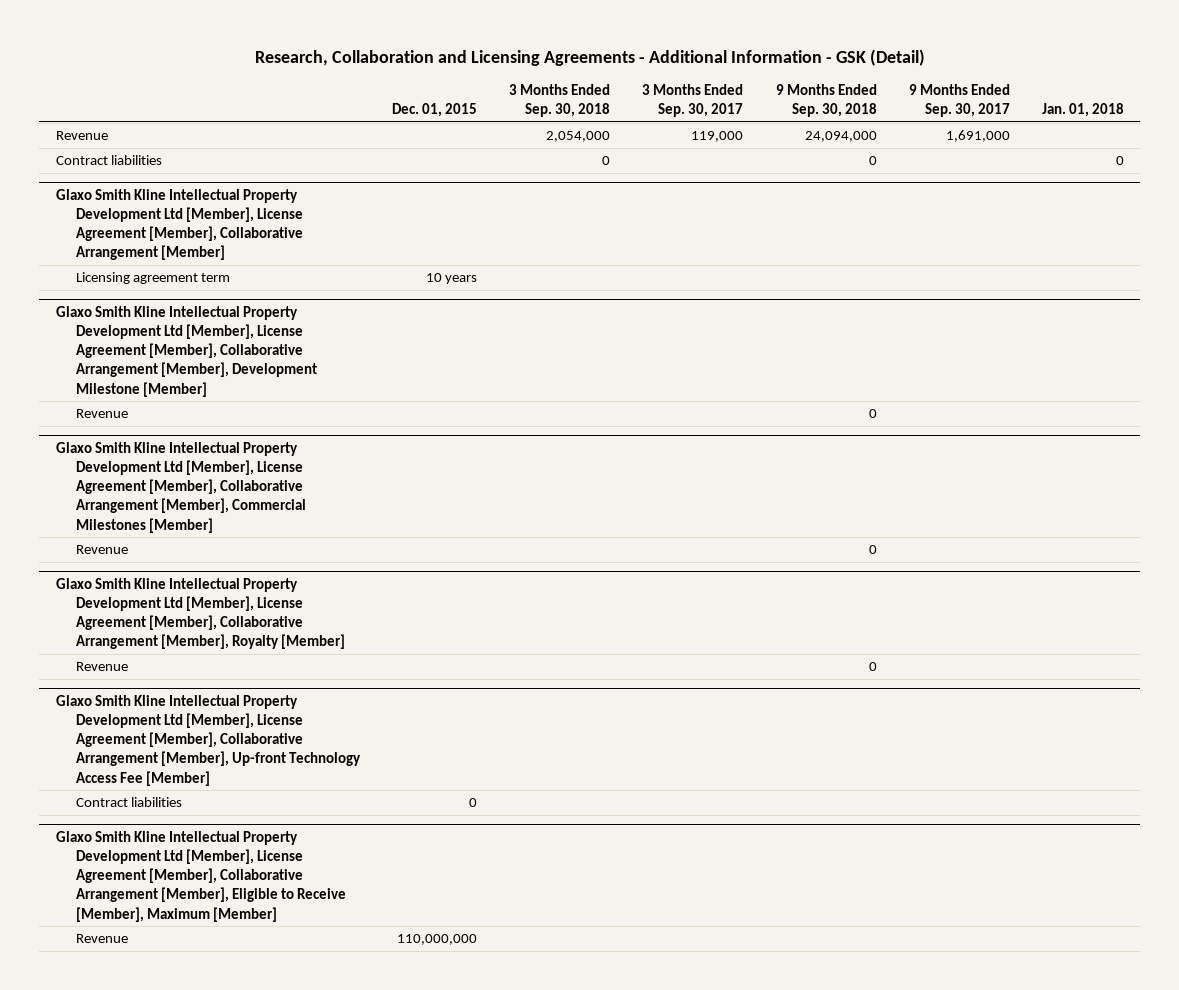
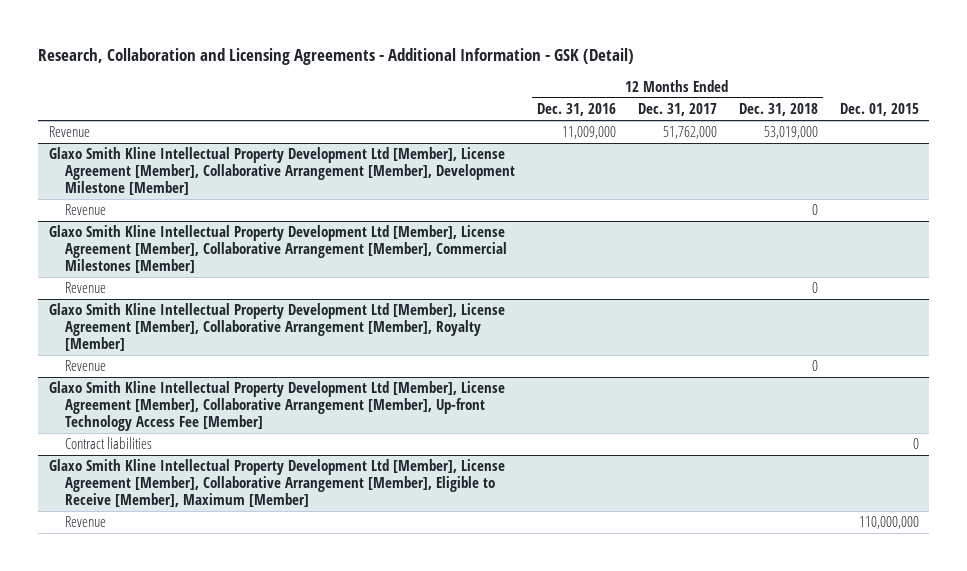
- | Dec. 01, 2015 | 3 Months Ended Sep. 30, 2018 | 3 Months Ended Sep. 30, 2017 | 9 Months Ended Sep. 30, 2018 | 9 Months Ended Sep. 30, 2017 | Jan. 01, 2018
+ | 12 Months Ended Dec. 31, 2016 | 12 Months Ended Dec. 31, 2017 | 12 Months Ended Dec. 31, 2018 | Dec. 01, 2015
- Contract liabilities | | 0 | | 0 | | 0
- Glaxo Smith Kline Intellectual Property Development Ltd [Member], License Agreement [Member], Collaborative Arrangement [Member]
- Licensing agreement term | 10 years | | | | |

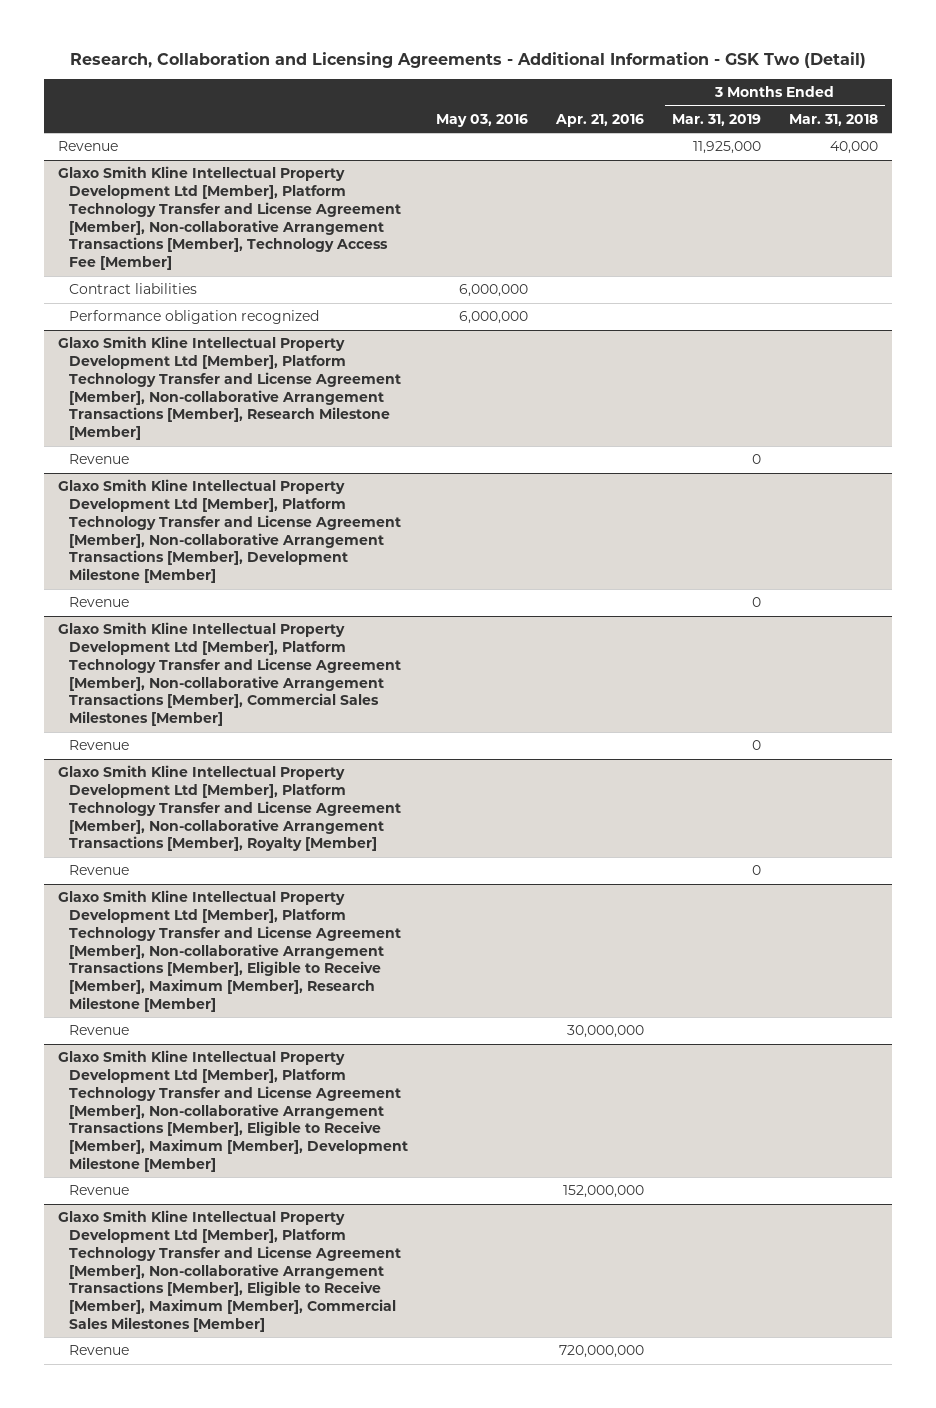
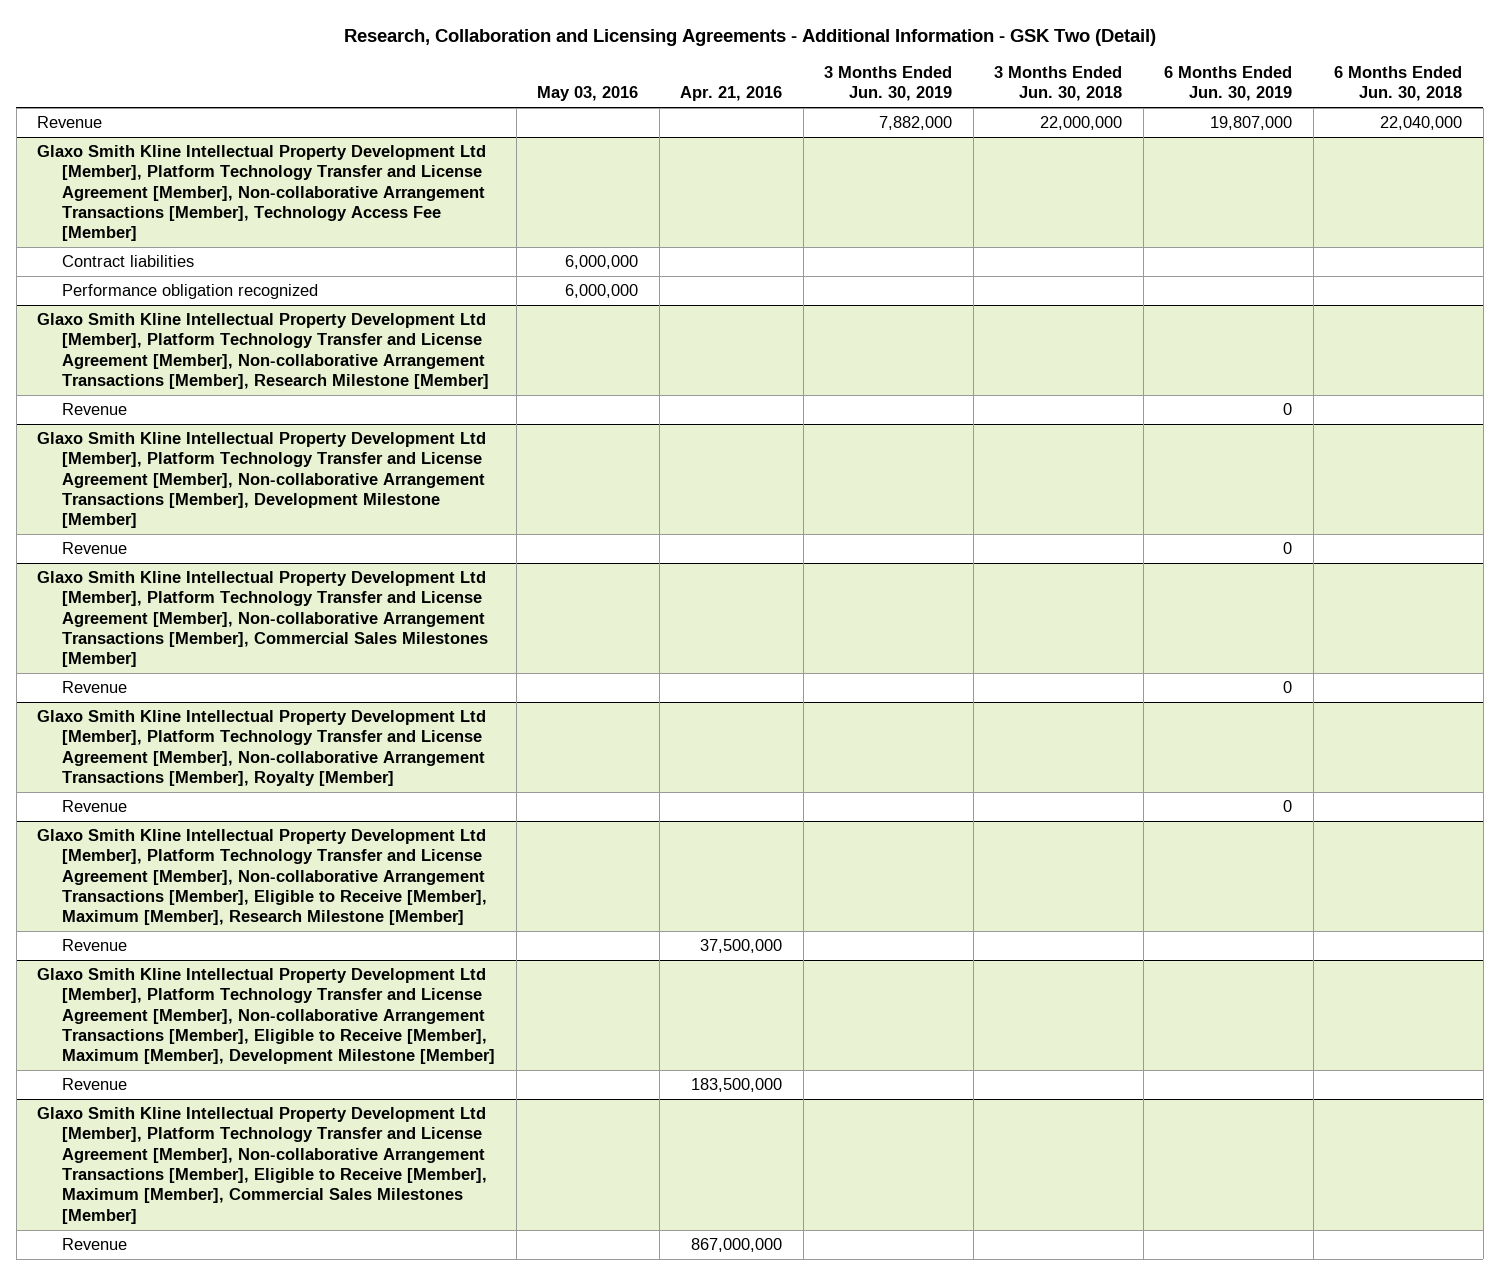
- | May 03, 2016 | Apr. 21, 2016 | 3 Months Ended Mar. 31, 2019 | 3 Months Ended Mar. 31, 2018
+ | May 03, 2016 | Apr. 21, 2016 | 3 Months Ended Jun. 30, 2019 | 3 Months Ended Jun. 30, 2018 | 6 Months Ended Jun. 30, 2019 | 6 Months Ended Jun. 30, 2018
@ Glaxo Smith Kline Intellectual Property Development Ltd [Member], Platform Technology Transfer and License Agreement [Member], Non-collaborative Arrangement Transactions [Member], Eligible to Receive [Member], Maximum [Member], Research Milestone [Member]
- Revenue | | 30,000,000 | |
+ Revenue | | 37,500,000 | | | |
@ Glaxo Smith Kline Intellectual Property Development Ltd [Member], Platform Technology Transfer and License Agreement [Member], Non-collaborative Arrangement Transactions [Member], Eligible to Receive [Member], Maximum [Member], Development Milestone [Member]
- Revenue | | 152,000,000 | |
+ Revenue | | 183,500,000 | | | |
@ Glaxo Smith Kline Intellectual Property Development Ltd [Member], Platform Technology Transfer and License Agreement [Member], Non-collaborative Arrangement Transactions [Member], Eligible to Receive [Member], Maximum [Member], Commercial Sales Milestones [Member]
- Revenue | | 720,000,000 | |
+ Revenue | | 867,000,000 | | | |

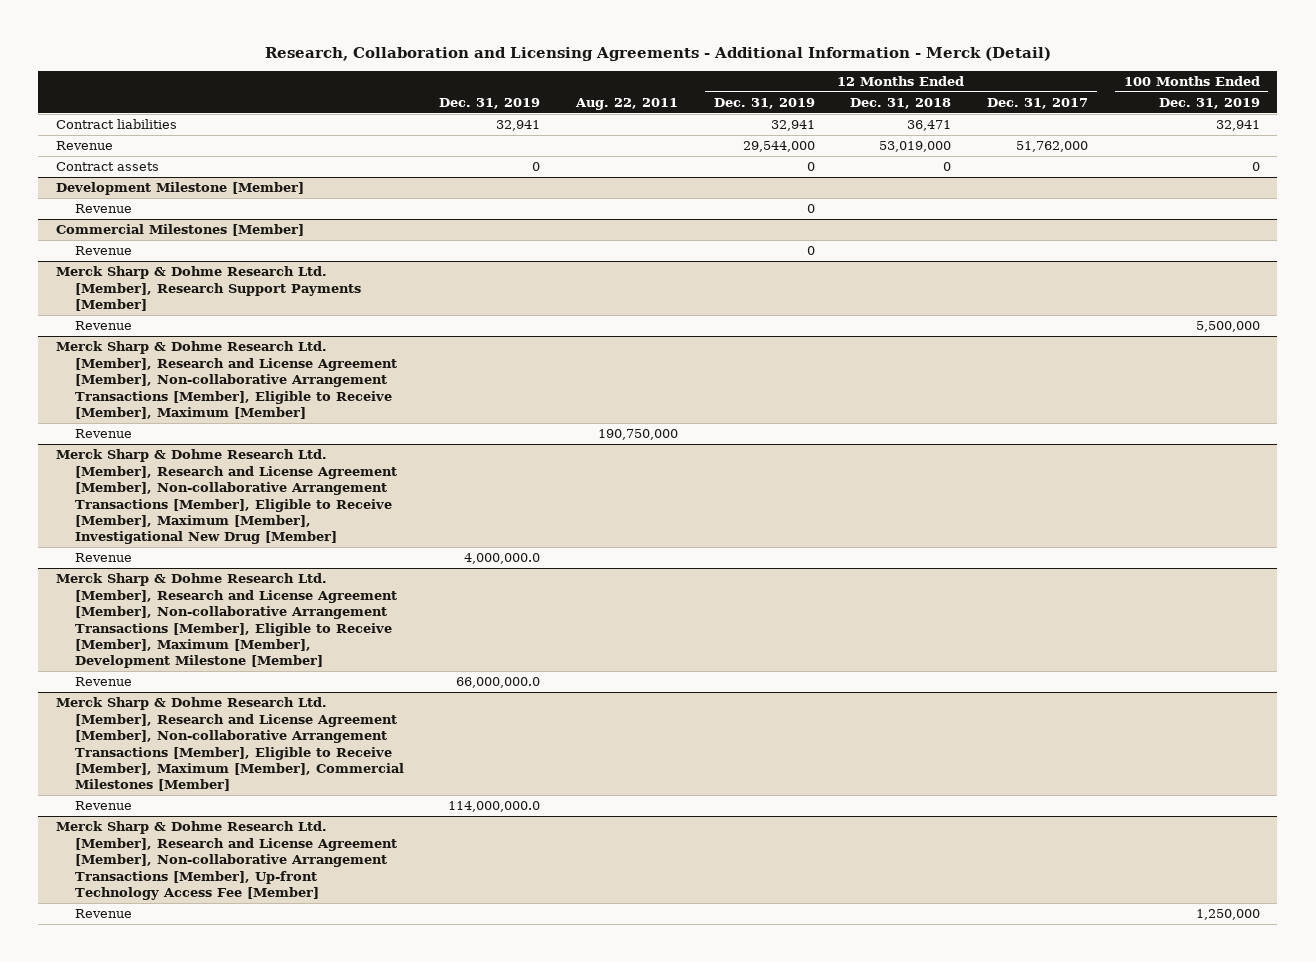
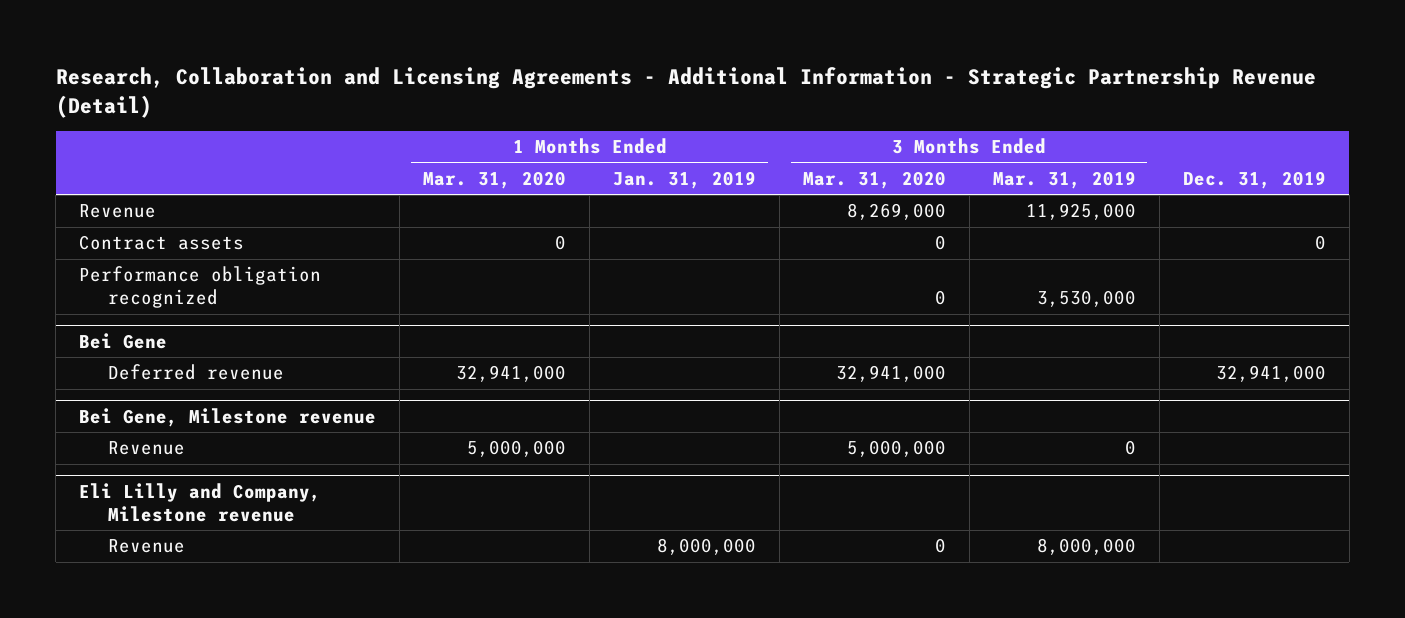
- Research, Collaboration and Licensing Agreements - Additional Information - Merck (Detail)
+ Research, Collaboration and Licensing Agreements - Additional Information - Strategic Partnership Revenue (Detail)
- | Dec. 31, 2019 | Aug. 22, 2011 | 12 Months Ended Dec. 31, 2019 | 12 Months Ended Dec. 31, 2018 | 12 Months Ended Dec. 31, 2017 | 100 Months Ended Dec. 31, 2019
+ | 1 Months Ended Mar. 31, 2020 | 1 Months Ended Jan. 31, 2019 | 3 Months Ended Mar. 31, 2020 | 3 Months Ended Mar. 31, 2019 | Dec. 31, 2019
- Contract liabilities | 32,941 | | 32,941 | 36,471 | | 32,941
- Development Milestone [Member]
- Revenue | | | 0 | | |
- Commercial Milestones [Member]
- Revenue | | | 0 | | |
- Merck Sharp & Dohme Research Ltd. [Member], Research Support Payments [Member]
- Revenue | | | | | | 5,500,000
- Merck Sharp & Dohme Research Ltd. [Member], Research and License Agreement [Member], Non-collaborative Arrangement Transactions [Member], Eligible to Receive [Member], Maximum [Member]
- Revenue | | 190,750,000 | | | |
- Merck Sharp & Dohme Research Ltd. [Member], Research and License Agreement [Member], Non-collaborative Arrangement Transactions [Member], Eligible to Receive [Member], Maximum [Member], Investigational New Drug [Member]
- Revenue | 4,000,000.0 | | | | |
- Merck Sharp & Dohme Research Ltd. [Member], Research and License Agreement [Member], Non-collaborative Arrangement Transactions [Member], Eligible to Receive [Member], Maximum [Member], Development Milestone [Member]
- Revenue | 66,000,000.0 | | | | |
- Merck Sharp & Dohme Research Ltd. [Member], Research and License Agreement [Member], Non-collaborative Arrangement Transactions [Member], Eligible to Receive [Member], Maximum [Member], Commercial Milestones [Member]
- Revenue | 114,000,000.0 | | | | |
- Merck Sharp & Dohme Research Ltd. [Member], Research and License Agreement [Member], Non-collaborative Arrangement Transactions [Member], Up-front Technology Access Fee [Member]
- Revenue | | | | | | 1,250,000
+ Performance obligation recognized | | | 0 | 3,530,000 |
+ Bei Gene
+ Deferred revenue | 32,941,000 | | 32,941,000 | | 32,941,000
+ Bei Gene, Milestone revenue
+ Revenue | 5,000,000 | | 5,000,000 | 0 |
+ Eli Lilly and Company, Milestone revenue
+ Revenue | | 8,000,000 | 0 | 8,000,000 |

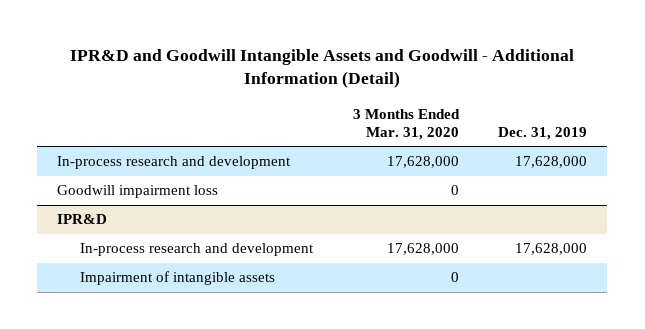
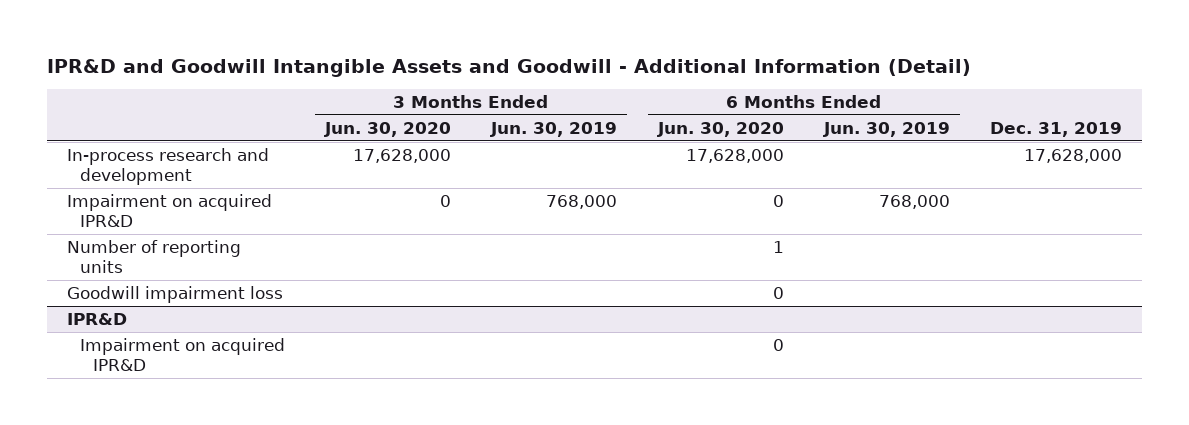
- | 3 Months Ended Mar. 31, 2020 | Dec. 31, 2019
+ | 3 Months Ended Jun. 30, 2020 | 3 Months Ended Jun. 30, 2019 | 6 Months Ended Jun. 30, 2020 | 6 Months Ended Jun. 30, 2019 | Dec. 31, 2019
+ Impairment on acquired IPR&D | 0 | 768,000 | 0 | 768,000 |
+ Number of reporting units | | | 1 | |
@ IPR&D
- In-process research and development | 17,628,000 | 17,628,000
- Impairment of intangible assets | 0 |
+ Impairment on acquired IPR&D | | | 0 | |

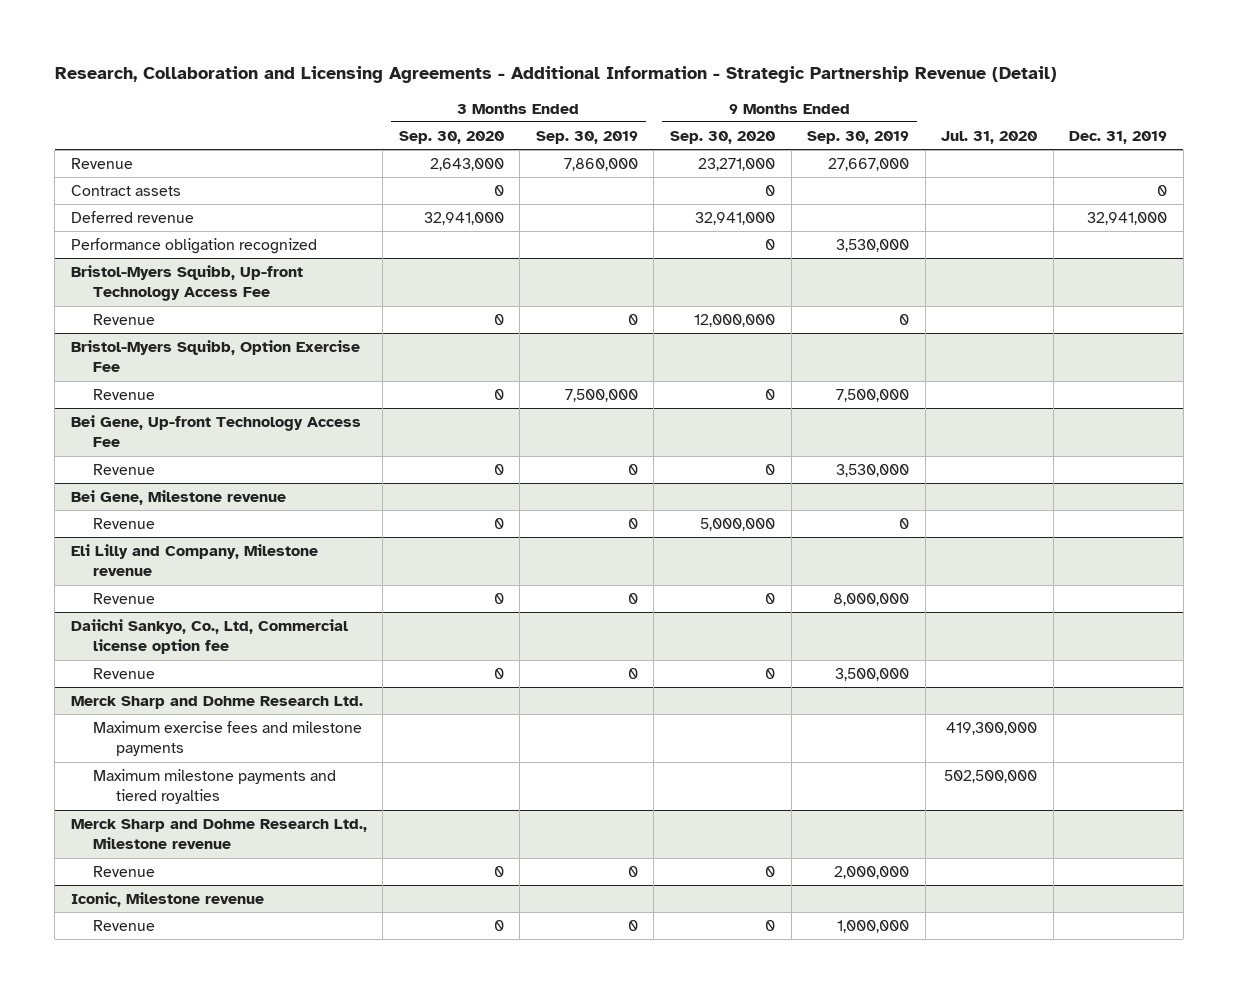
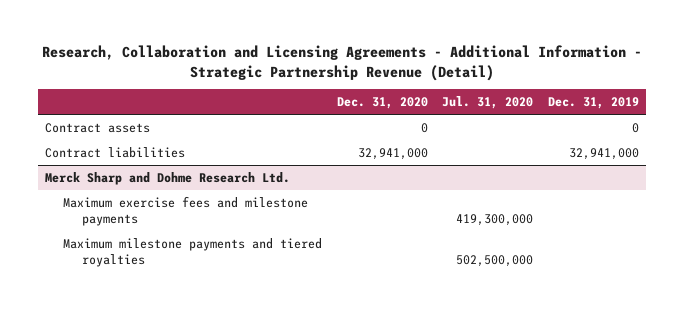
- | 3 Months Ended Sep. 30, 2020 | 3 Months Ended Sep. 30, 2019 | 9 Months Ended Sep. 30, 2020 | 9 Months Ended Sep. 30, 2019 | Jul. 31, 2020 | Dec. 31, 2019
+ | Dec. 31, 2020 | Jul. 31, 2020 | Dec. 31, 2019
- Revenue | 2,643,000 | 7,860,000 | 23,271,000 | 27,667,000 | |
- Deferred revenue | 32,941,000 | | 32,941,000 | | | 32,941,000
- Performance obligation recognized | | | 0 | 3,530,000 | |
- Bristol-Myers Squibb, Up-front Technology Access Fee
- Revenue | 0 | 0 | 12,000,000 | 0 | |
- Bristol-Myers Squibb, Option Exercise Fee
- Revenue | 0 | 7,500,000 | 0 | 7,500,000 | |
- Bei Gene, Up-front Technology Access Fee
- Revenue | 0 | 0 | 0 | 3,530,000 | |
- Bei Gene, Milestone revenue
- Revenue | 0 | 0 | 5,000,000 | 0 | |
- Eli Lilly and Company, Milestone revenue
- Revenue | 0 | 0 | 0 | 8,000,000 | |
- Daiichi Sankyo, Co., Ltd, Commercial license option fee
- Revenue | 0 | 0 | 0 | 3,500,000 | |
+ Contract liabilities | 32,941,000 | | 32,941,000
- Merck Sharp and Dohme Research Ltd., Milestone revenue
- Revenue | 0 | 0 | 0 | 2,000,000 | |
- Iconic, Milestone revenue
- Revenue | 0 | 0 | 0 | 1,000,000 | |

